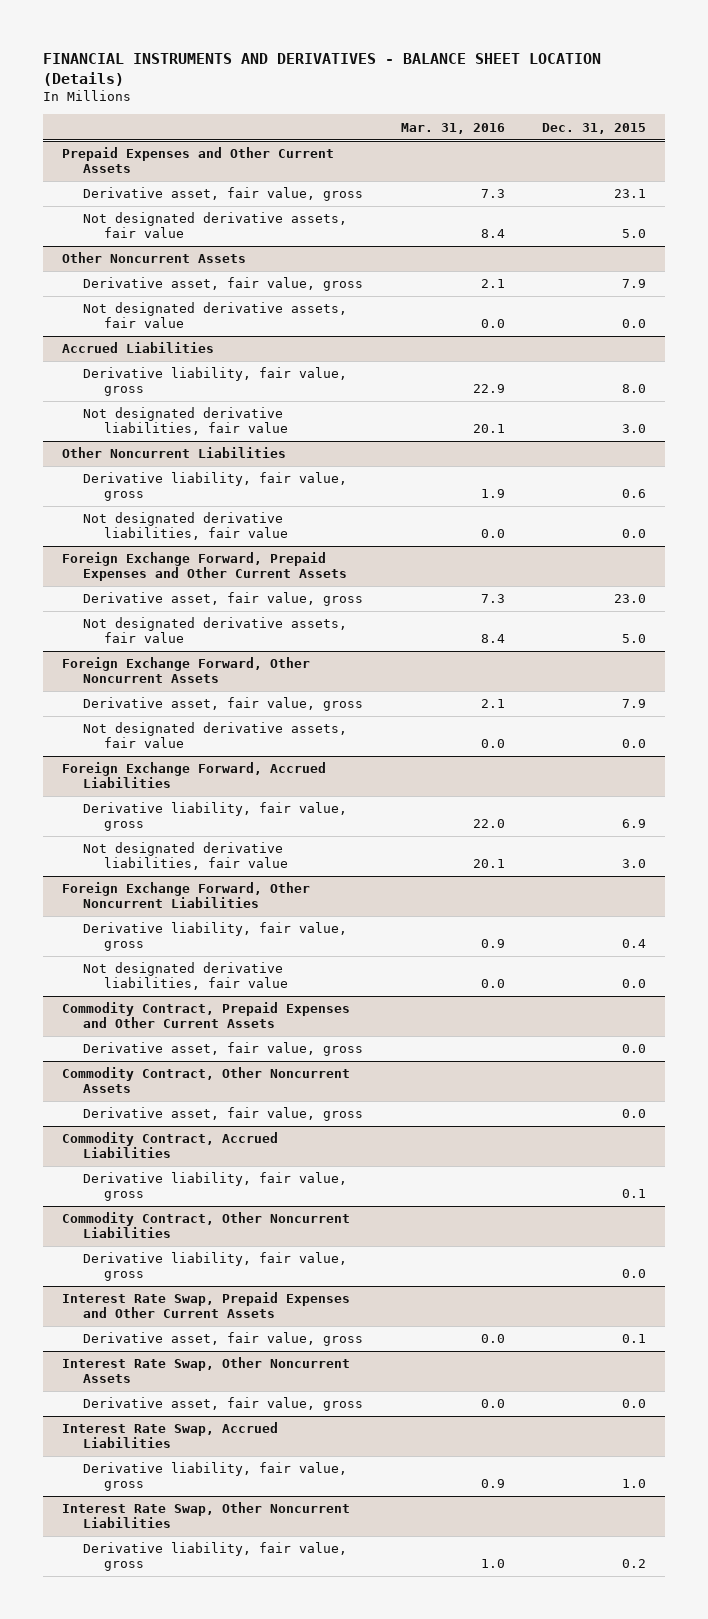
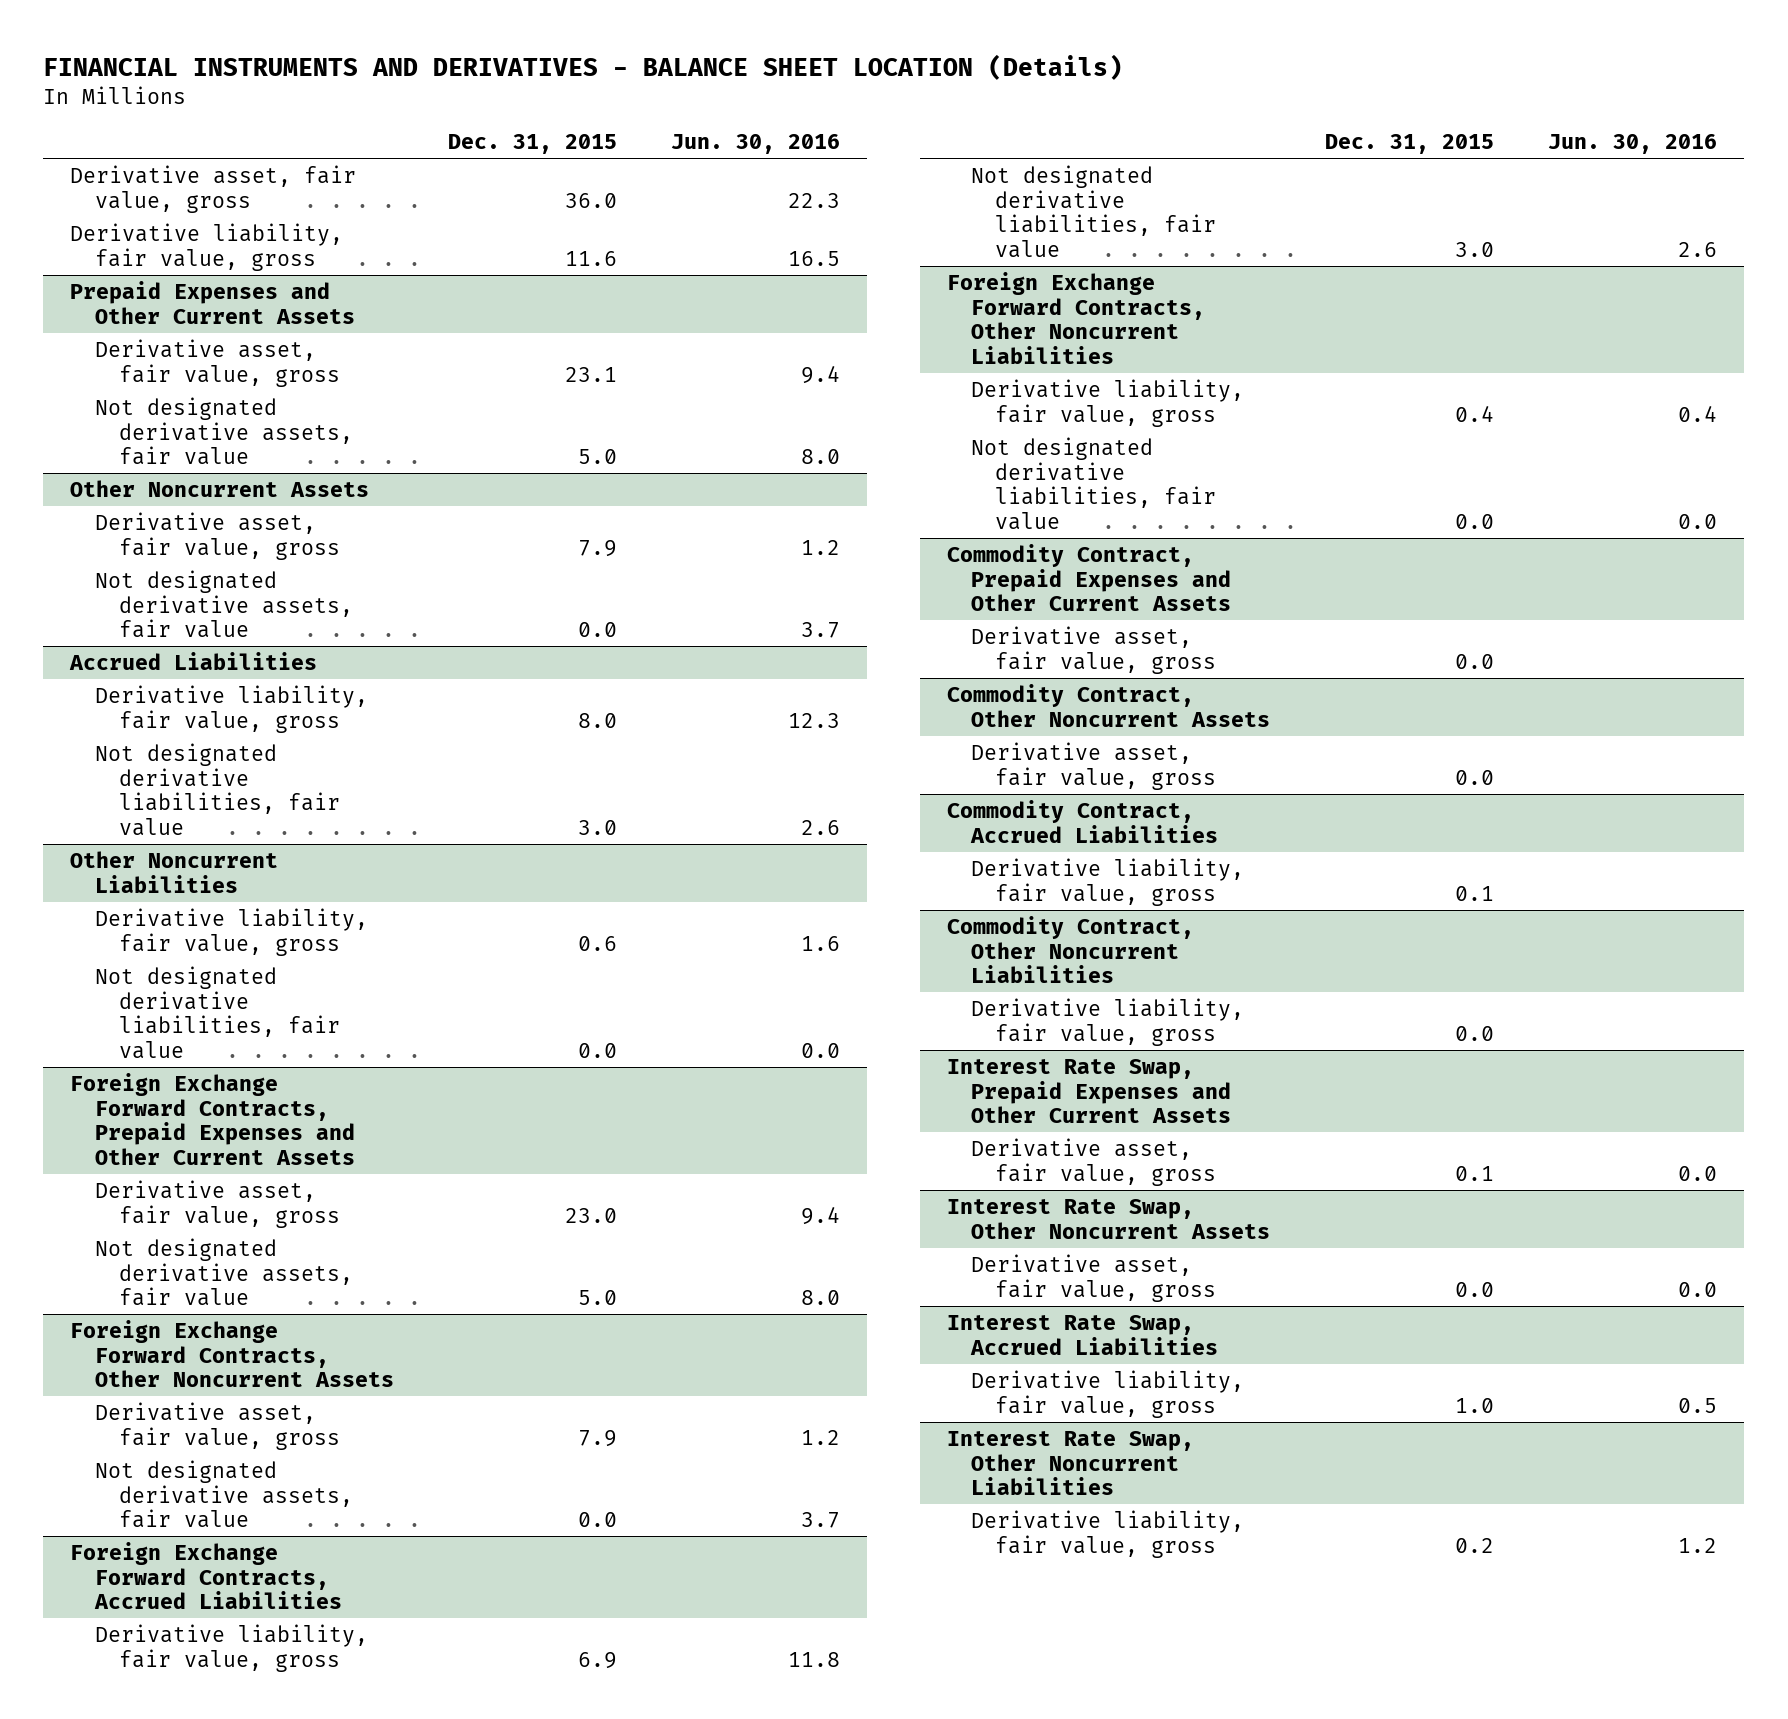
- | Mar. 31, 2016 | Dec. 31, 2015
+ | Dec. 31, 2015 | Jun. 30, 2016
+ Derivative asset, fair value, gross | 36.0 | 22.3
+ Derivative liability, fair value, gross | 11.6 | 16.5
- Foreign Exchange Forward, Prepaid Expenses and Other Current Assets
+ Foreign Exchange Forward Contracts, Prepaid Expenses and Other Current Assets
- Foreign Exchange Forward, Other Noncurrent Assets
+ Foreign Exchange Forward Contracts, Other Noncurrent Assets
- Foreign Exchange Forward, Accrued Liabilities
+ Foreign Exchange Forward Contracts, Accrued Liabilities
- Foreign Exchange Forward, Other Noncurrent Liabilities
+ Foreign Exchange Forward Contracts, Other Noncurrent Liabilities

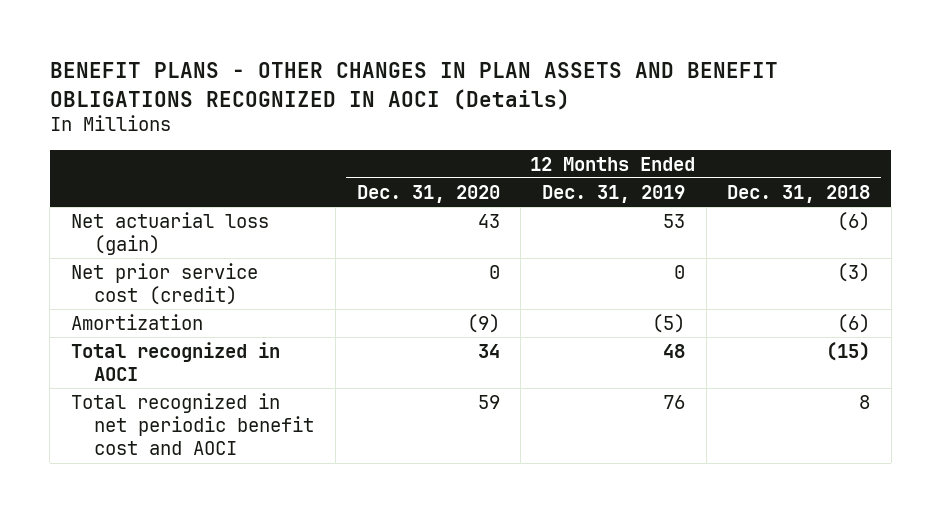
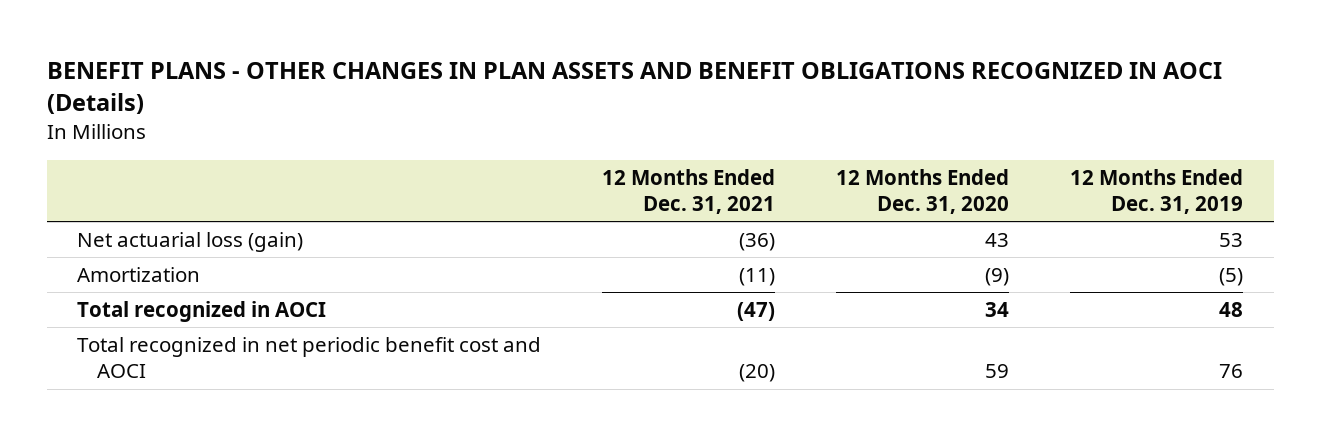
- | 12 Months Ended Dec. 31, 2020 | 12 Months Ended Dec. 31, 2019 | 12 Months Ended Dec. 31, 2018
+ | 12 Months Ended Dec. 31, 2021 | 12 Months Ended Dec. 31, 2020 | 12 Months Ended Dec. 31, 2019
- Net prior service cost (credit) | 0 | 0 | (3)

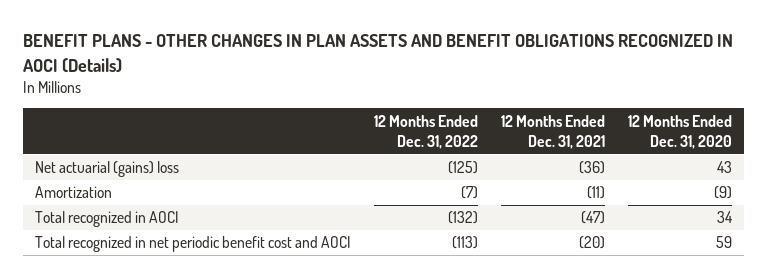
- | 12 Months Ended Dec. 31, 2021 | 12 Months Ended Dec. 31, 2020 | 12 Months Ended Dec. 31, 2019
+ | 12 Months Ended Dec. 31, 2022 | 12 Months Ended Dec. 31, 2021 | 12 Months Ended Dec. 31, 2020
- Net actuarial loss (gain) | (36) | 43 | 53
+ Net actuarial (gains) loss | (125) | (36) | 43

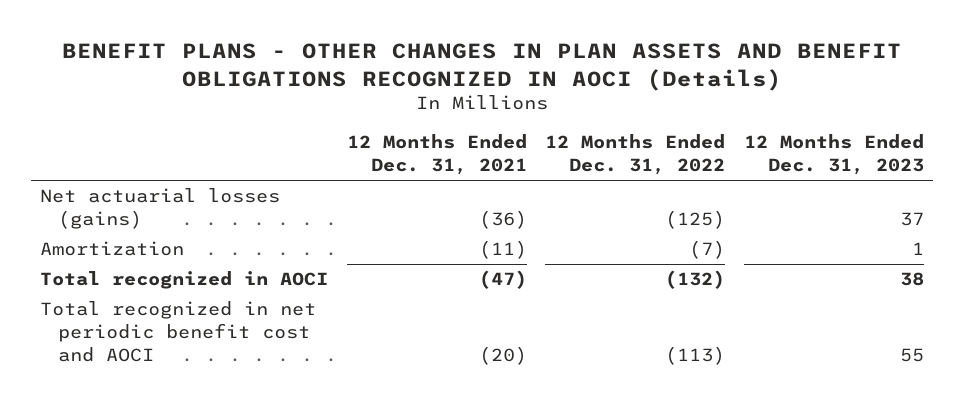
- | 12 Months Ended Dec. 31, 2022 | 12 Months Ended Dec. 31, 2021 | 12 Months Ended Dec. 31, 2020
+ | 12 Months Ended Dec. 31, 2021 | 12 Months Ended Dec. 31, 2022 | 12 Months Ended Dec. 31, 2023
- Net actuarial (gains) loss | (125) | (36) | 43
+ Net actuarial losses (gains) | (36) | (125) | 37

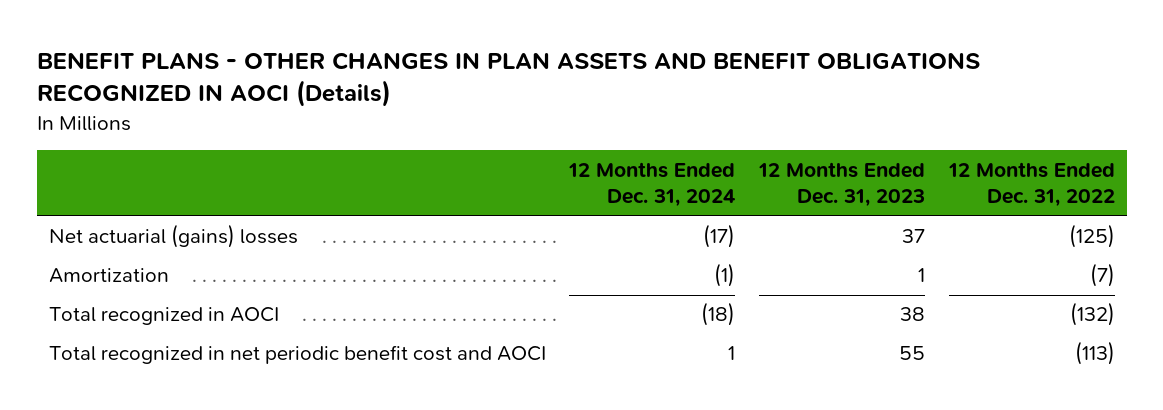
- | 12 Months Ended Dec. 31, 2021 | 12 Months Ended Dec. 31, 2022 | 12 Months Ended Dec. 31, 2023
+ | 12 Months Ended Dec. 31, 2024 | 12 Months Ended Dec. 31, 2023 | 12 Months Ended Dec. 31, 2022
- Net actuarial losses (gains) | (36) | (125) | 37
+ Net actuarial (gains) losses | (17) | 37 | (125)

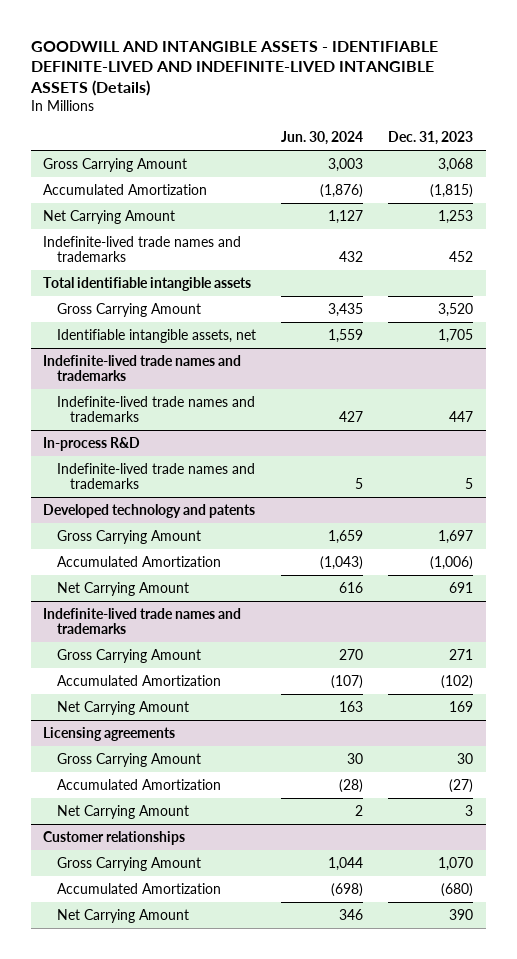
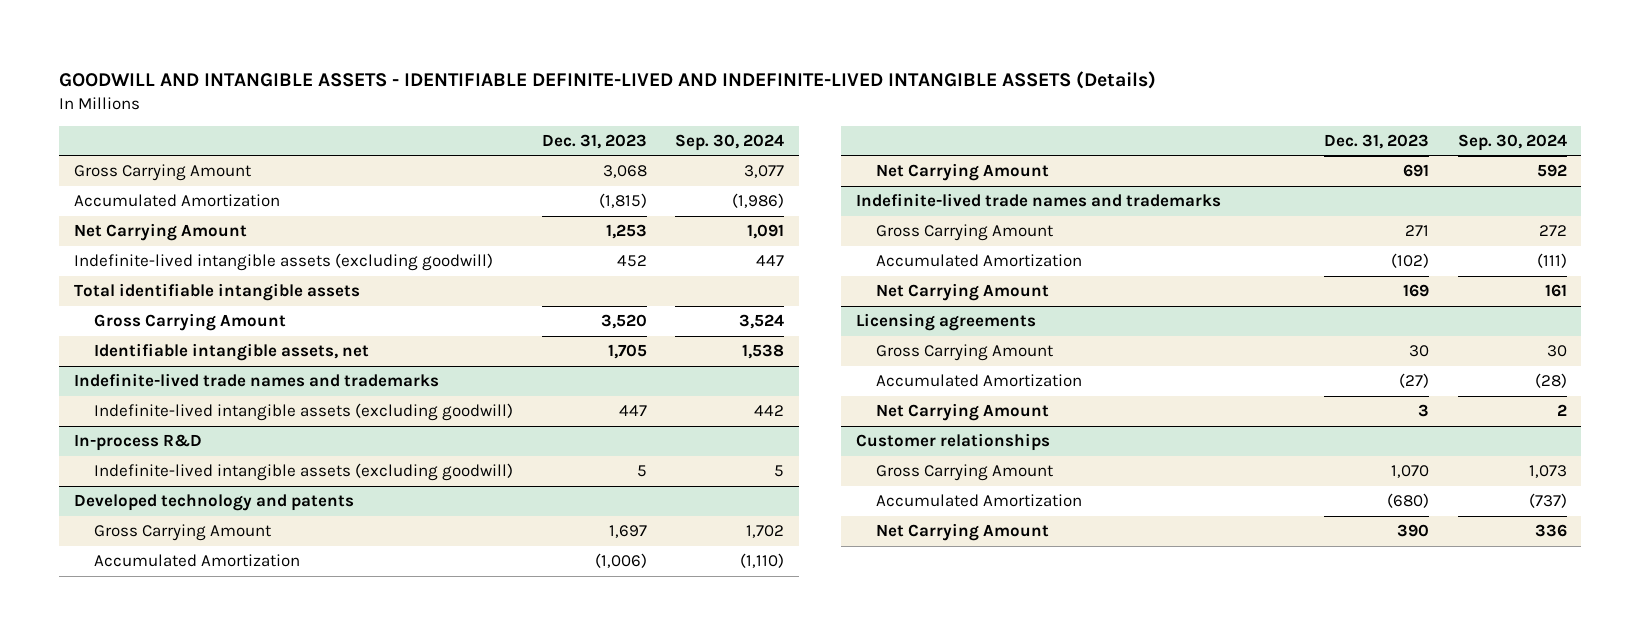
- | Jun. 30, 2024 | Dec. 31, 2023
+ | Dec. 31, 2023 | Sep. 30, 2024
- Indefinite-lived trade names and trademarks | 432 | 452
+ Indefinite-lived intangible assets (excluding goodwill) | 452 | 447
@ Indefinite-lived trade names and trademarks
- Indefinite-lived trade names and trademarks | 427 | 447
+ Indefinite-lived intangible assets (excluding goodwill) | 447 | 442
@ In-process R&D
- Indefinite-lived trade names and trademarks | 5 | 5
+ Indefinite-lived intangible assets (excluding goodwill) | 5 | 5

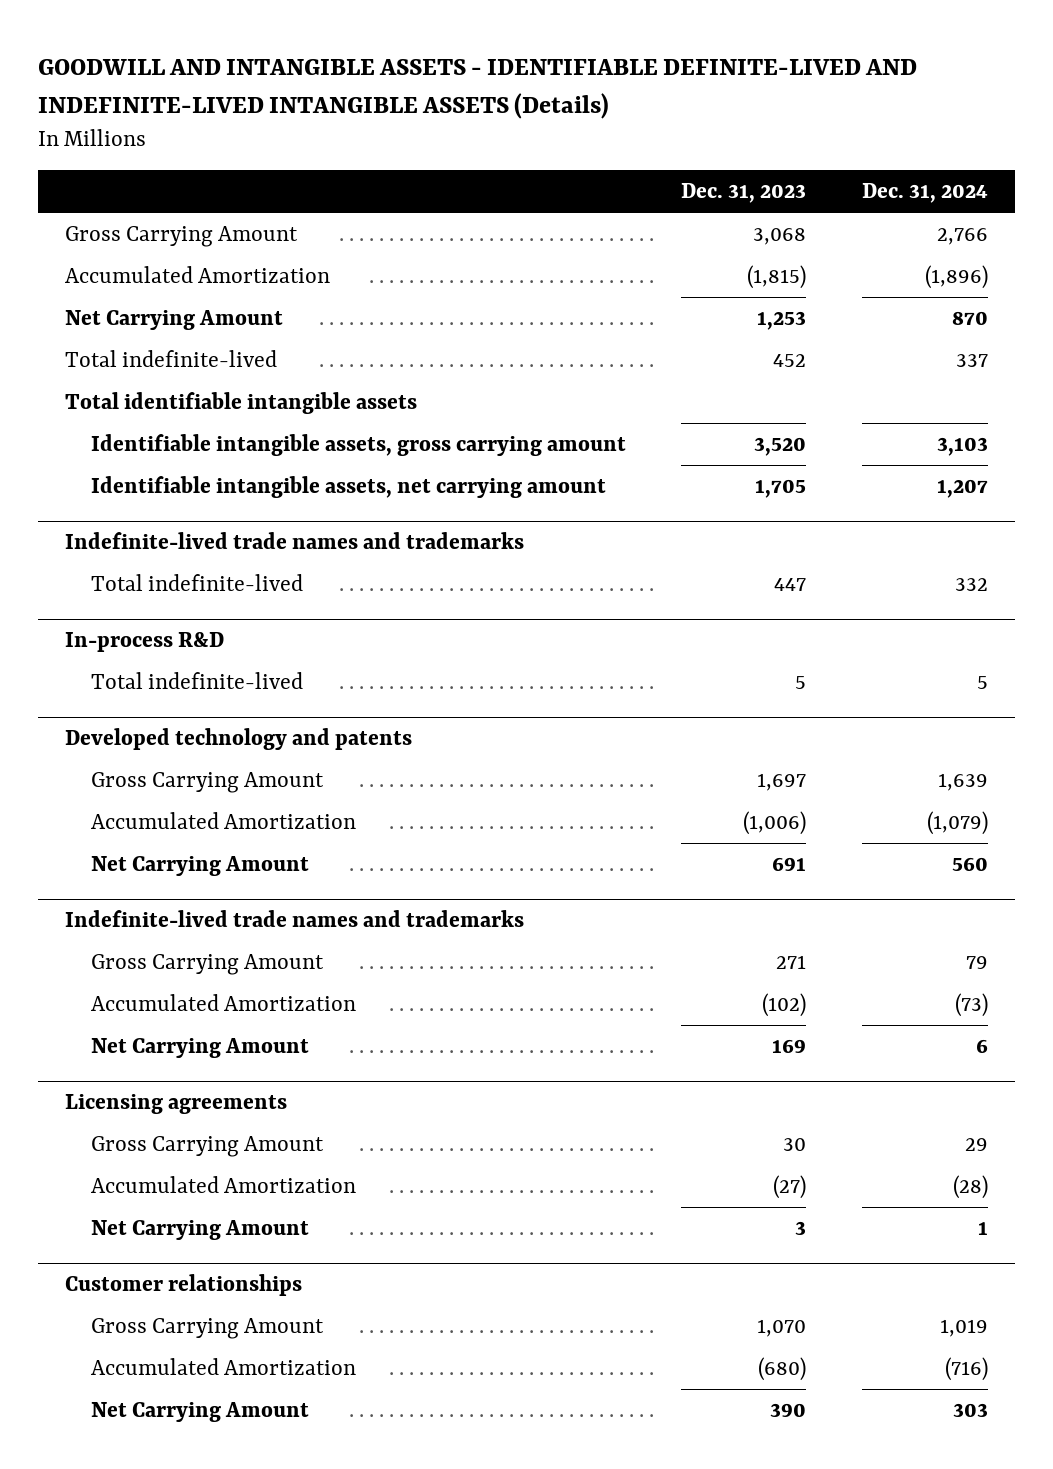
- | Dec. 31, 2023 | Sep. 30, 2024
+ | Dec. 31, 2023 | Dec. 31, 2024
- Indefinite-lived intangible assets (excluding goodwill) | 452 | 447
+ Total indefinite-lived | 452 | 337
- Gross Carrying Amount | 3,520 | 3,524
- Identifiable intangible assets, net | 1,705 | 1,538
+ Identifiable intangible assets, gross carrying amount | 3,520 | 3,103
+ Identifiable intangible assets, net carrying amount | 1,705 | 1,207
@ Indefinite-lived trade names and trademarks
- Indefinite-lived intangible assets (excluding goodwill) | 447 | 442
+ Total indefinite-lived | 447 | 332
@ In-process R&D
- Indefinite-lived intangible assets (excluding goodwill) | 5 | 5
+ Total indefinite-lived | 5 | 5

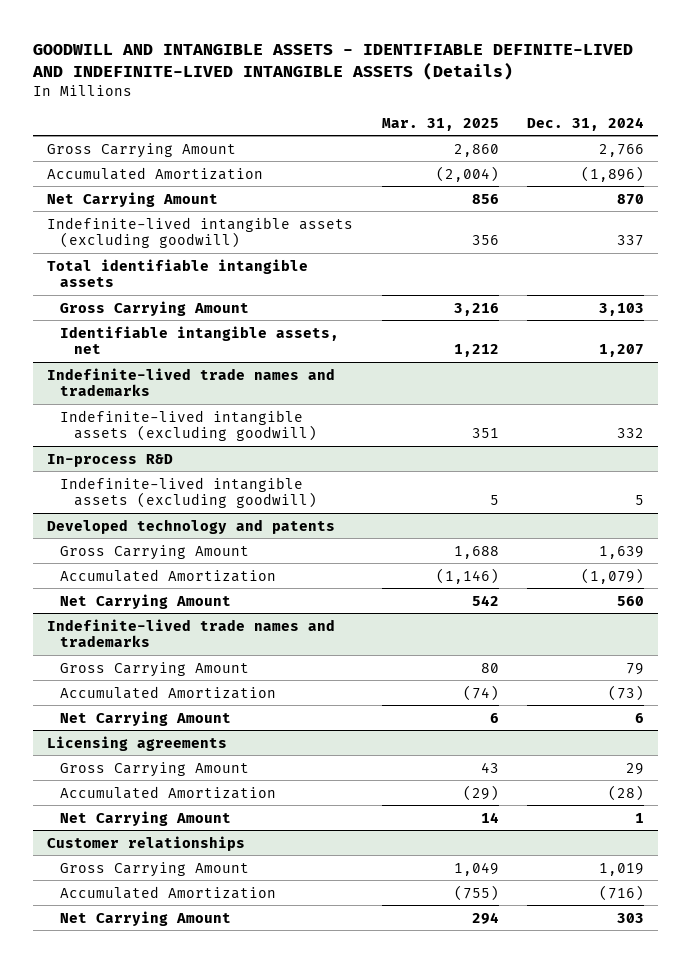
- | Dec. 31, 2023 | Dec. 31, 2024
+ | Mar. 31, 2025 | Dec. 31, 2024
- Total indefinite-lived | 452 | 337
+ Indefinite-lived intangible assets (excluding goodwill) | 356 | 337
- Identifiable intangible assets, gross carrying amount | 3,520 | 3,103
- Identifiable intangible assets, net carrying amount | 1,705 | 1,207
+ Gross Carrying Amount | 3,216 | 3,103
+ Identifiable intangible assets, net | 1,212 | 1,207
@ Indefinite-lived trade names and trademarks
- Total indefinite-lived | 447 | 332
+ Indefinite-lived intangible assets (excluding goodwill) | 351 | 332
@ In-process R&D
- Total indefinite-lived | 5 | 5
+ Indefinite-lived intangible assets (excluding goodwill) | 5 | 5

